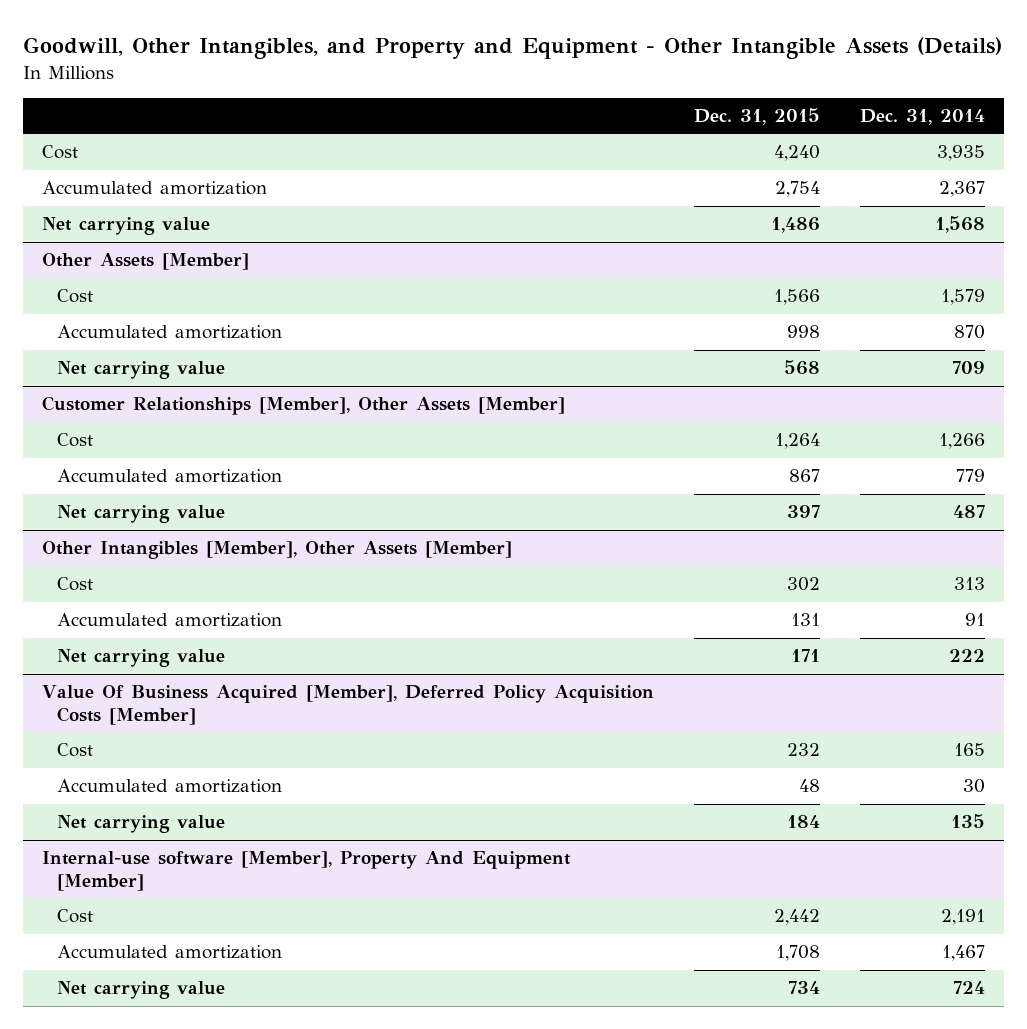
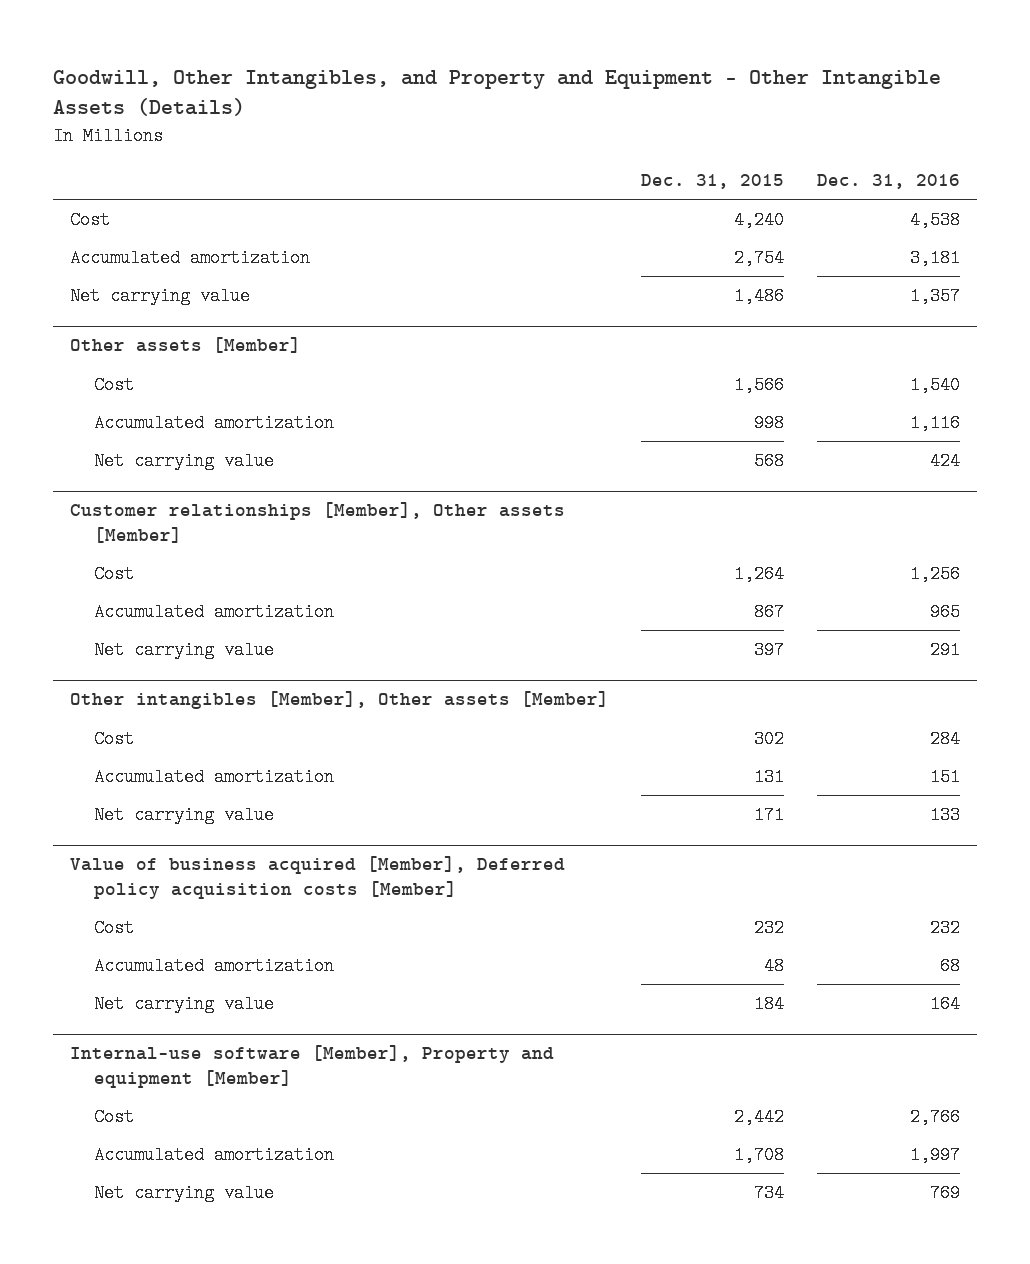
- | Dec. 31, 2015 | Dec. 31, 2014
+ | Dec. 31, 2015 | Dec. 31, 2016
- Other Assets [Member]
+ Other assets [Member]
- Customer Relationships [Member], Other Assets [Member]
+ Customer relationships [Member], Other assets [Member]
- Other Intangibles [Member], Other Assets [Member]
+ Other intangibles [Member], Other assets [Member]
- Value Of Business Acquired [Member], Deferred Policy Acquisition Costs [Member]
+ Value of business acquired [Member], Deferred policy acquisition costs [Member]
- Internal-use software [Member], Property And Equipment [Member]
+ Internal-use software [Member], Property and equipment [Member]

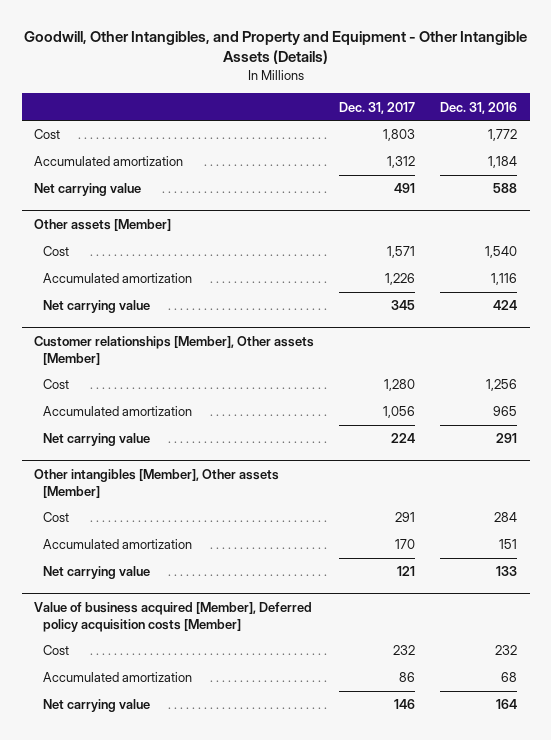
- | Dec. 31, 2015 | Dec. 31, 2016
+ | Dec. 31, 2017 | Dec. 31, 2016
- Cost | 4,240 | 4,538
- Accumulated amortization | 2,754 | 3,181
- Net carrying value | 1,486 | 1,357
+ Cost | 1,803 | 1,772
+ Accumulated amortization | 1,312 | 1,184
+ Net carrying value | 491 | 588
- Internal-use software [Member], Property and equipment [Member]
- Cost | 2,442 | 2,766
- Accumulated amortization | 1,708 | 1,997
- Net carrying value | 734 | 769

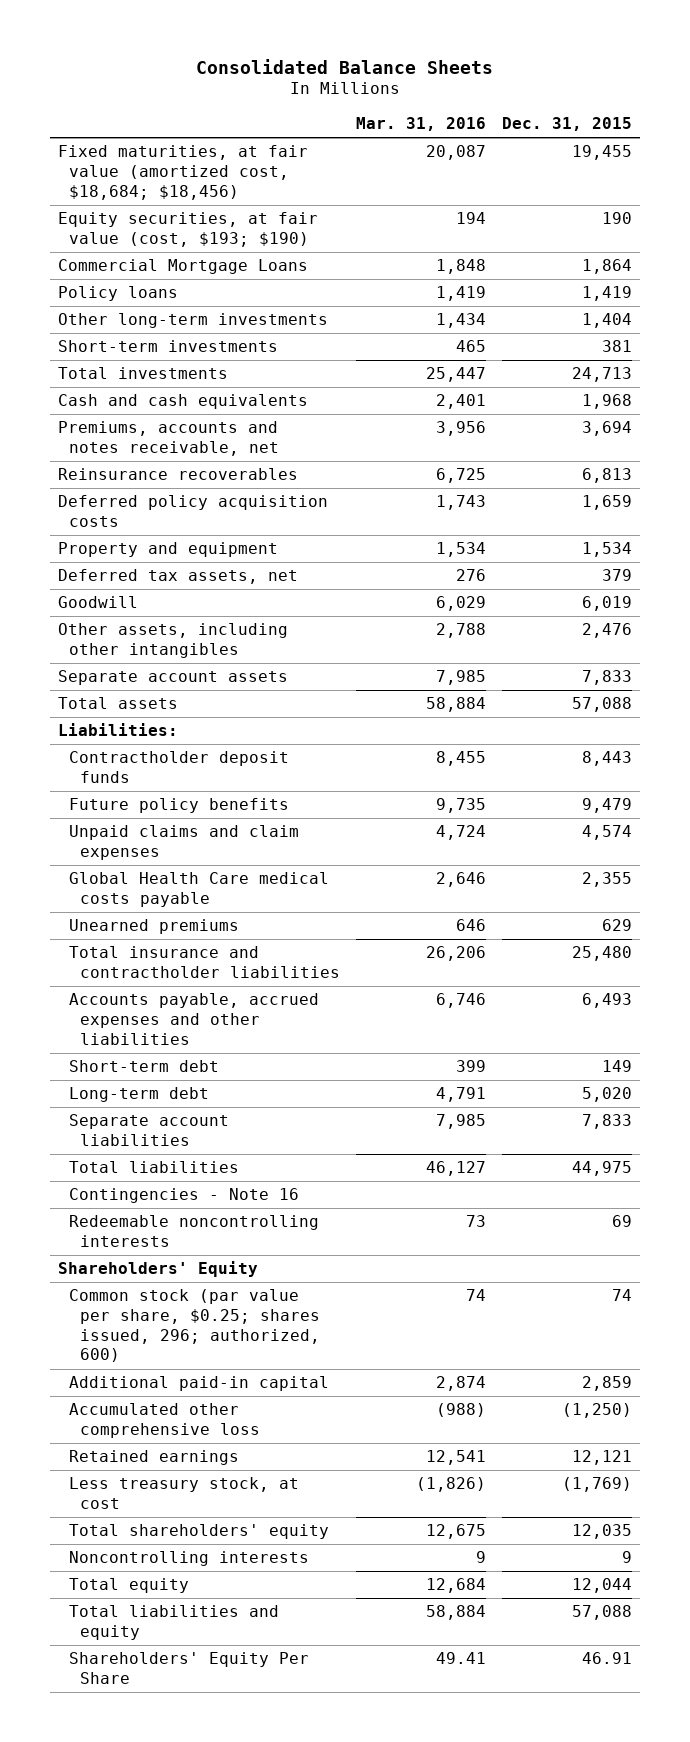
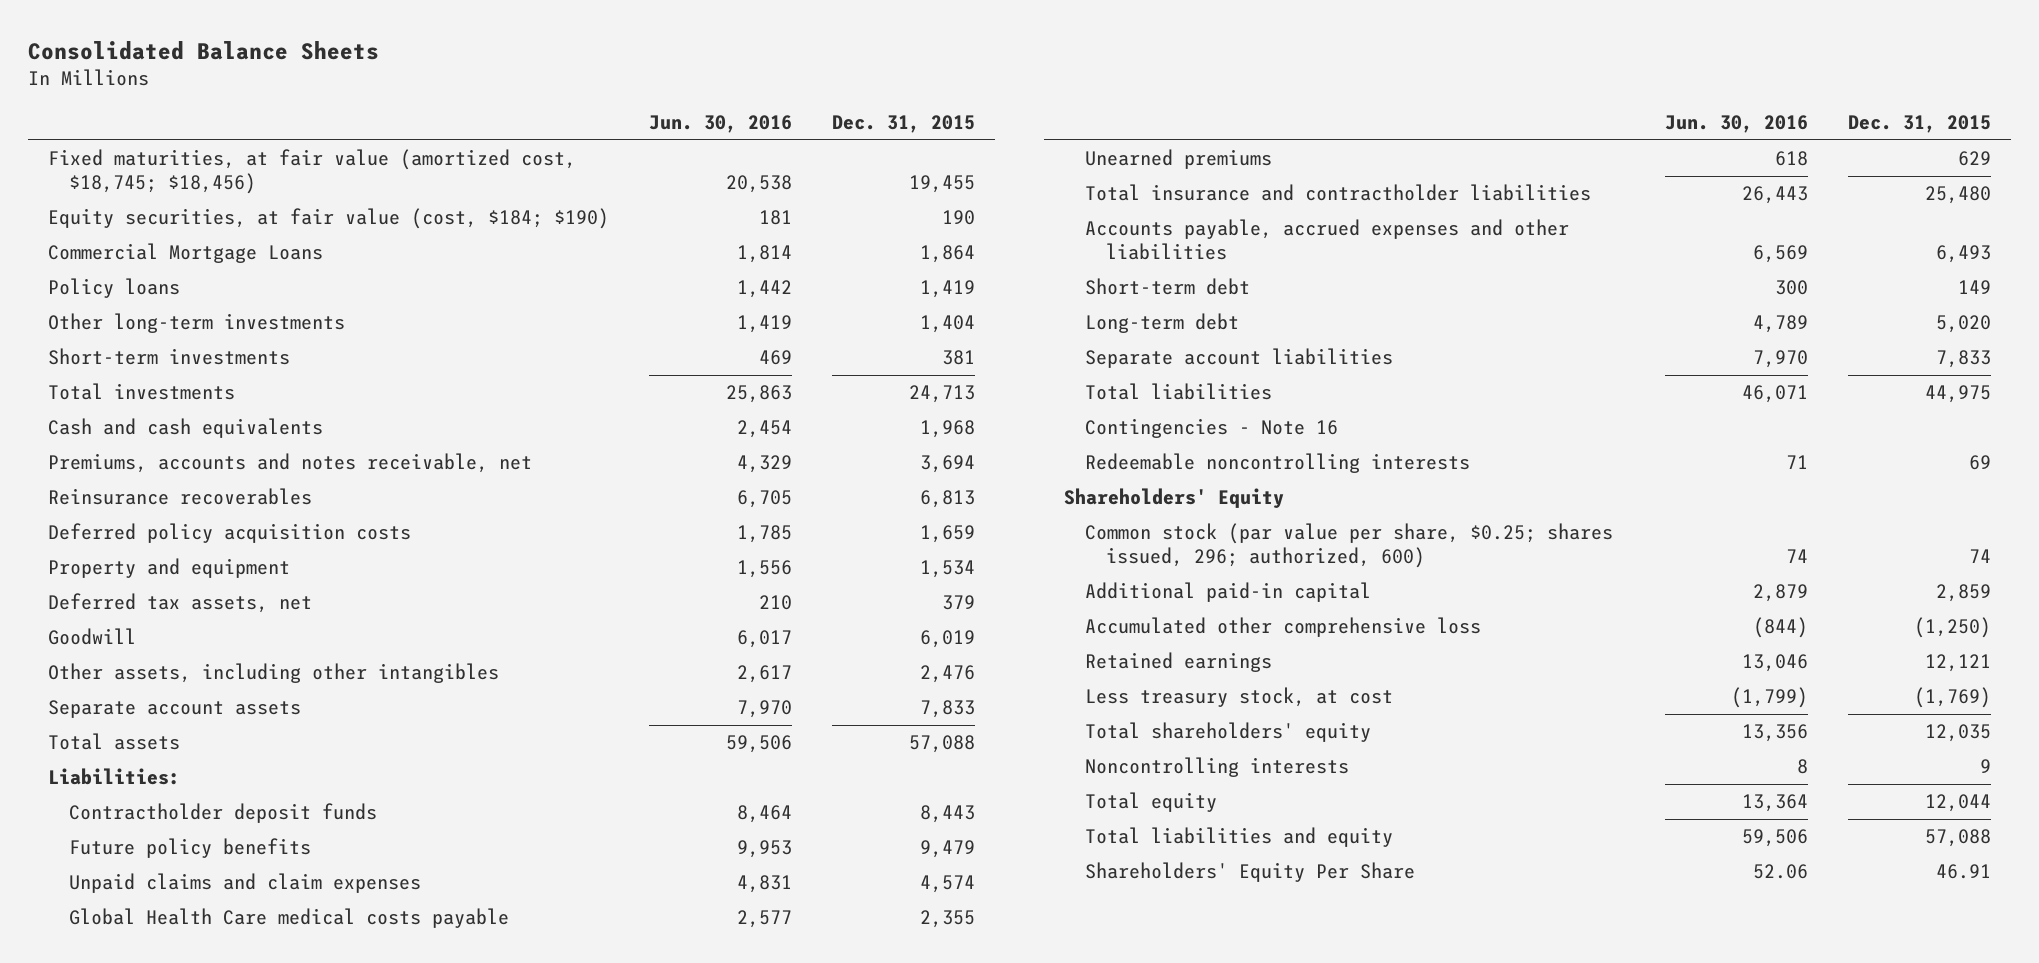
- | Mar. 31, 2016 | Dec. 31, 2015
+ | Jun. 30, 2016 | Dec. 31, 2015
- Fixed maturities, at fair value (amortized cost, $18,684; $18,456) | 20,087 | 19,455
- Equity securities, at fair value (cost, $193; $190) | 194 | 190
+ Fixed maturities, at fair value (amortized cost, $18,745; $18,456) | 20,538 | 19,455
+ Equity securities, at fair value (cost, $184; $190) | 181 | 190

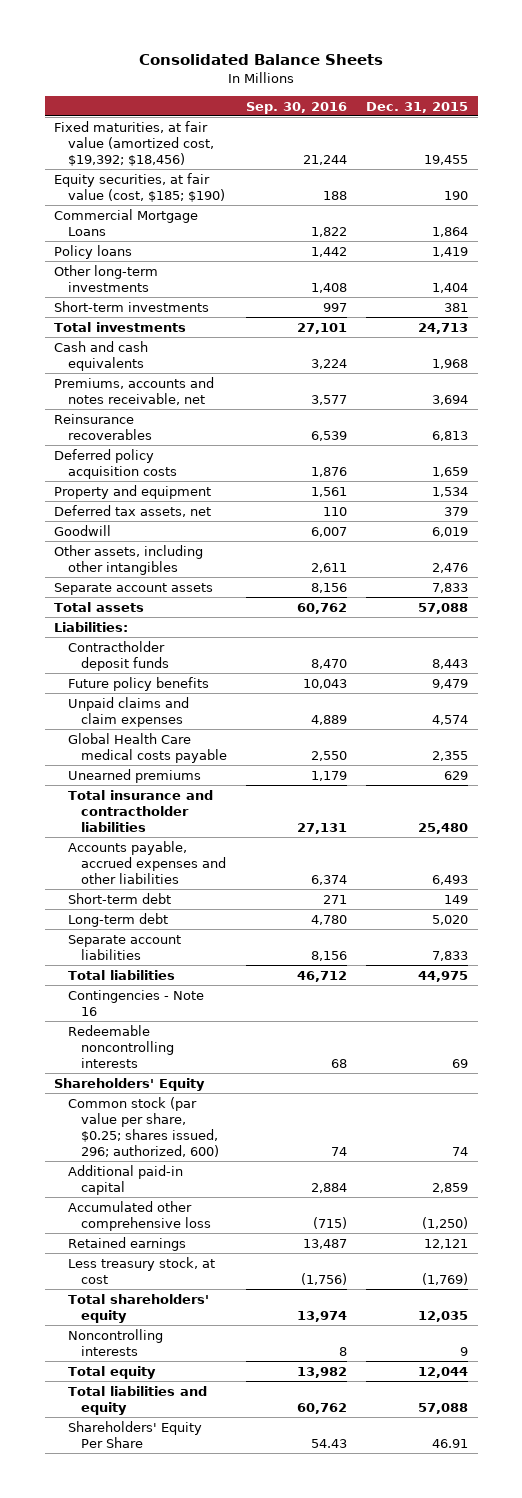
- | Jun. 30, 2016 | Dec. 31, 2015
+ | Sep. 30, 2016 | Dec. 31, 2015
- Fixed maturities, at fair value (amortized cost, $18,745; $18,456) | 20,538 | 19,455
- Equity securities, at fair value (cost, $184; $190) | 181 | 190
+ Fixed maturities, at fair value (amortized cost, $19,392; $18,456) | 21,244 | 19,455
+ Equity securities, at fair value (cost, $185; $190) | 188 | 190

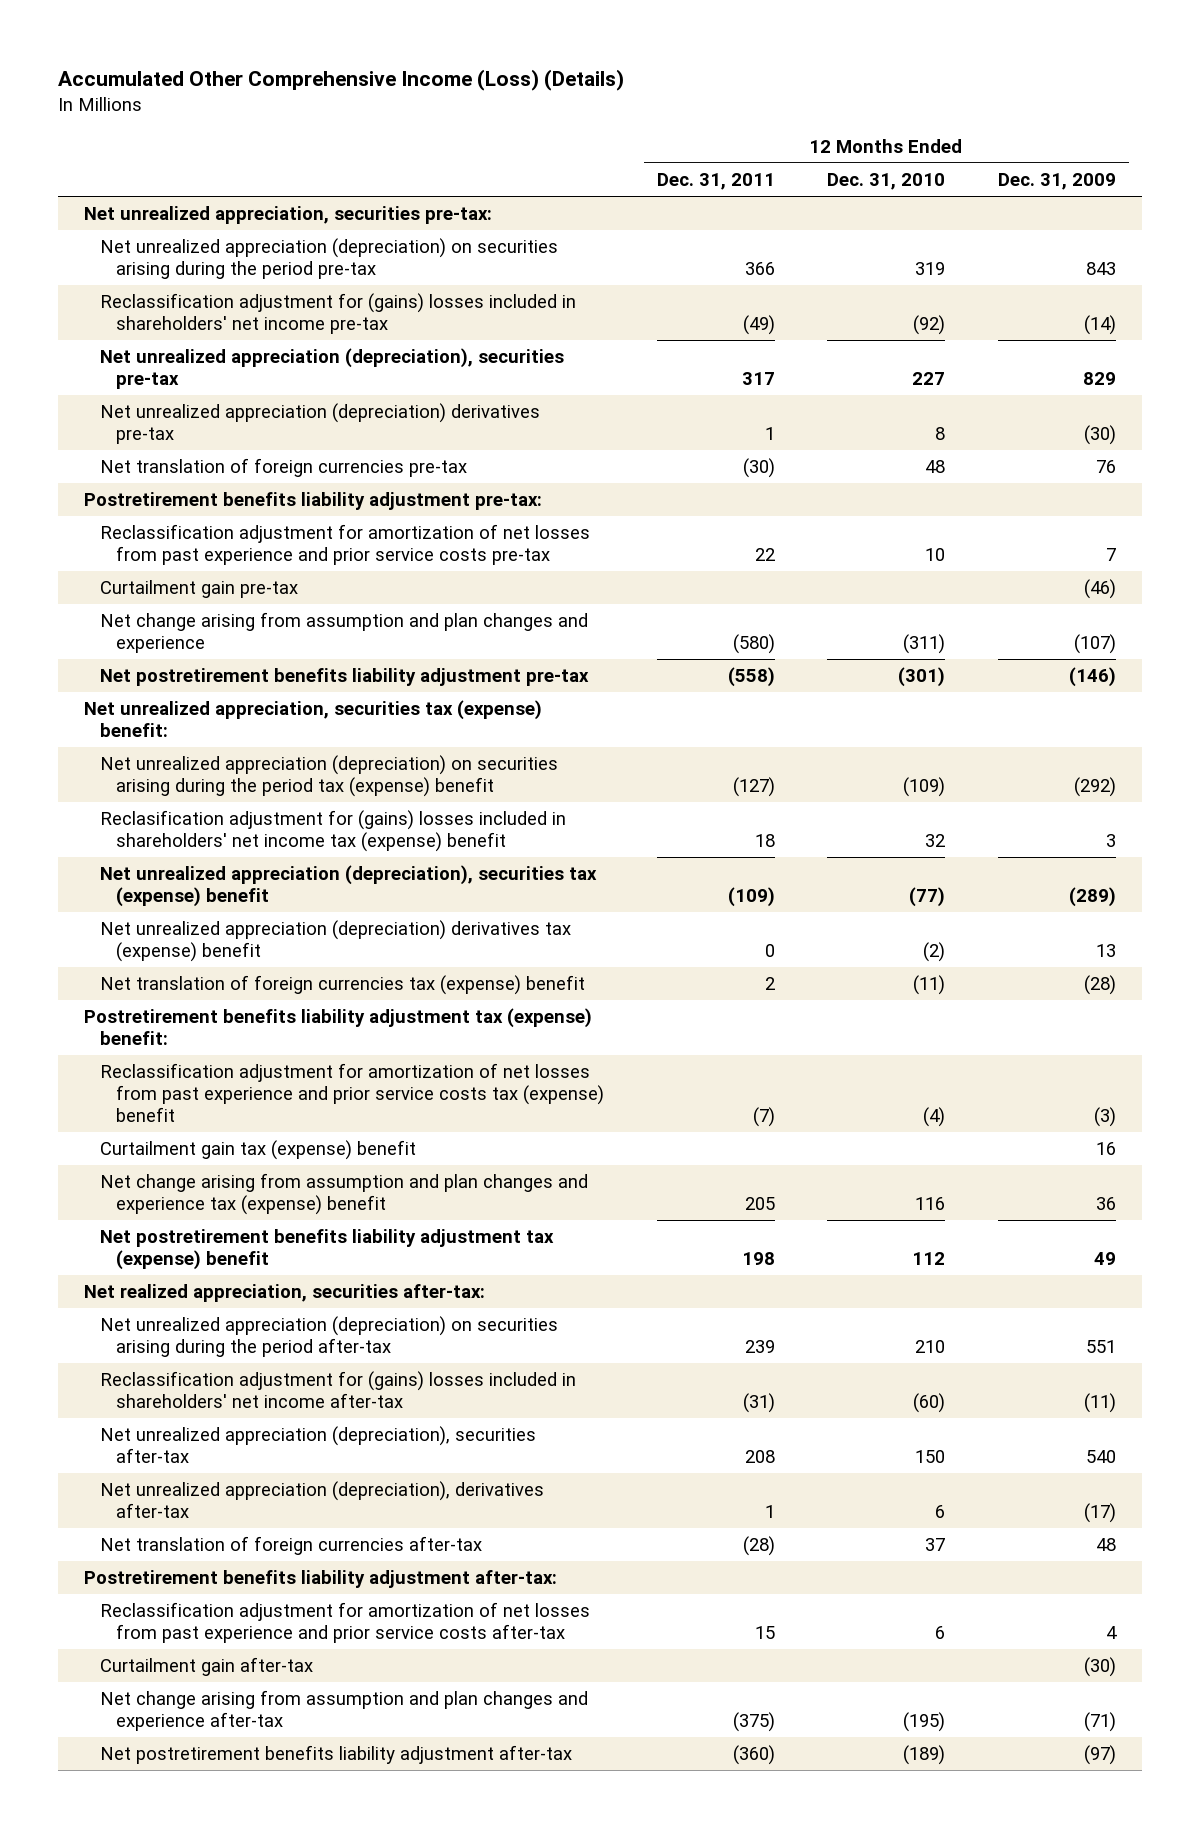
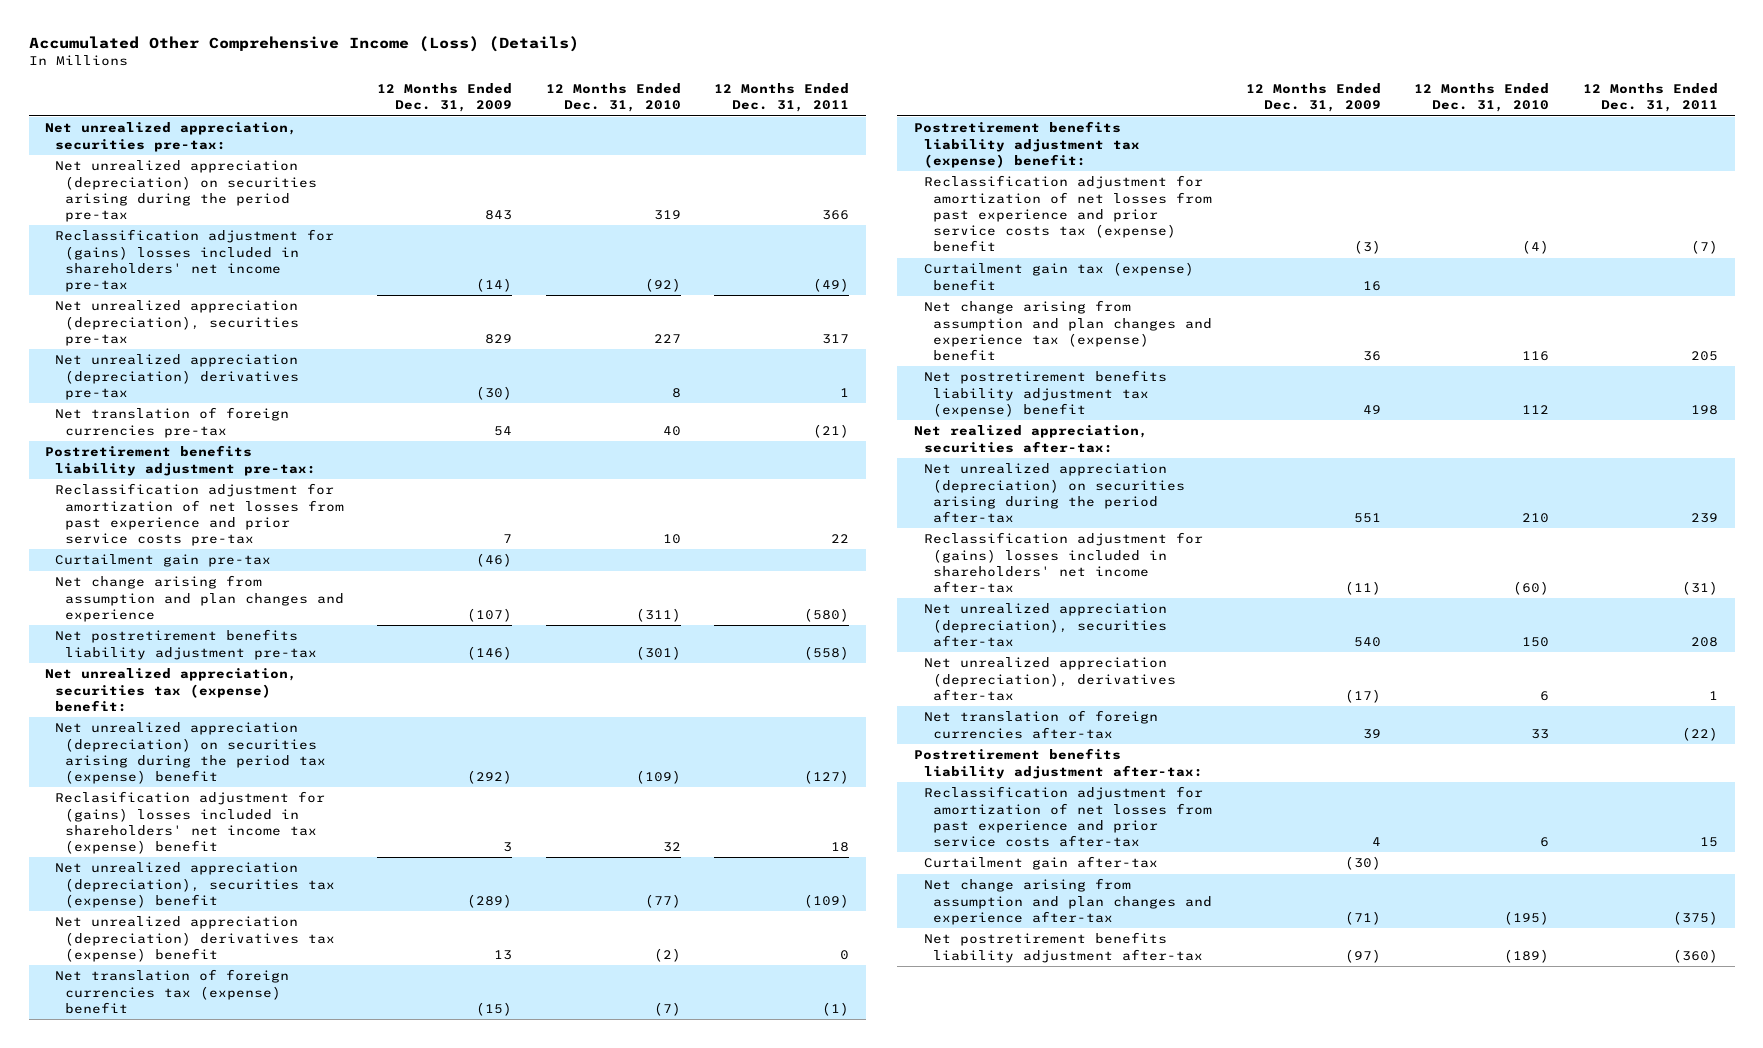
- | 12 Months Ended Dec. 31, 2011 | 12 Months Ended Dec. 31, 2010 | 12 Months Ended Dec. 31, 2009
+ | 12 Months Ended Dec. 31, 2009 | 12 Months Ended Dec. 31, 2010 | 12 Months Ended Dec. 31, 2011
- Net translation of foreign currencies pre-tax | (30) | 48 | 76
+ Net translation of foreign currencies pre-tax | 54 | 40 | (21)
- Net translation of foreign currencies tax (expense) benefit | 2 | (11) | (28)
+ Net translation of foreign currencies tax (expense) benefit | (15) | (7) | (1)
- Net translation of foreign currencies after-tax | (28) | 37 | 48
+ Net translation of foreign currencies after-tax | 39 | 33 | (22)

